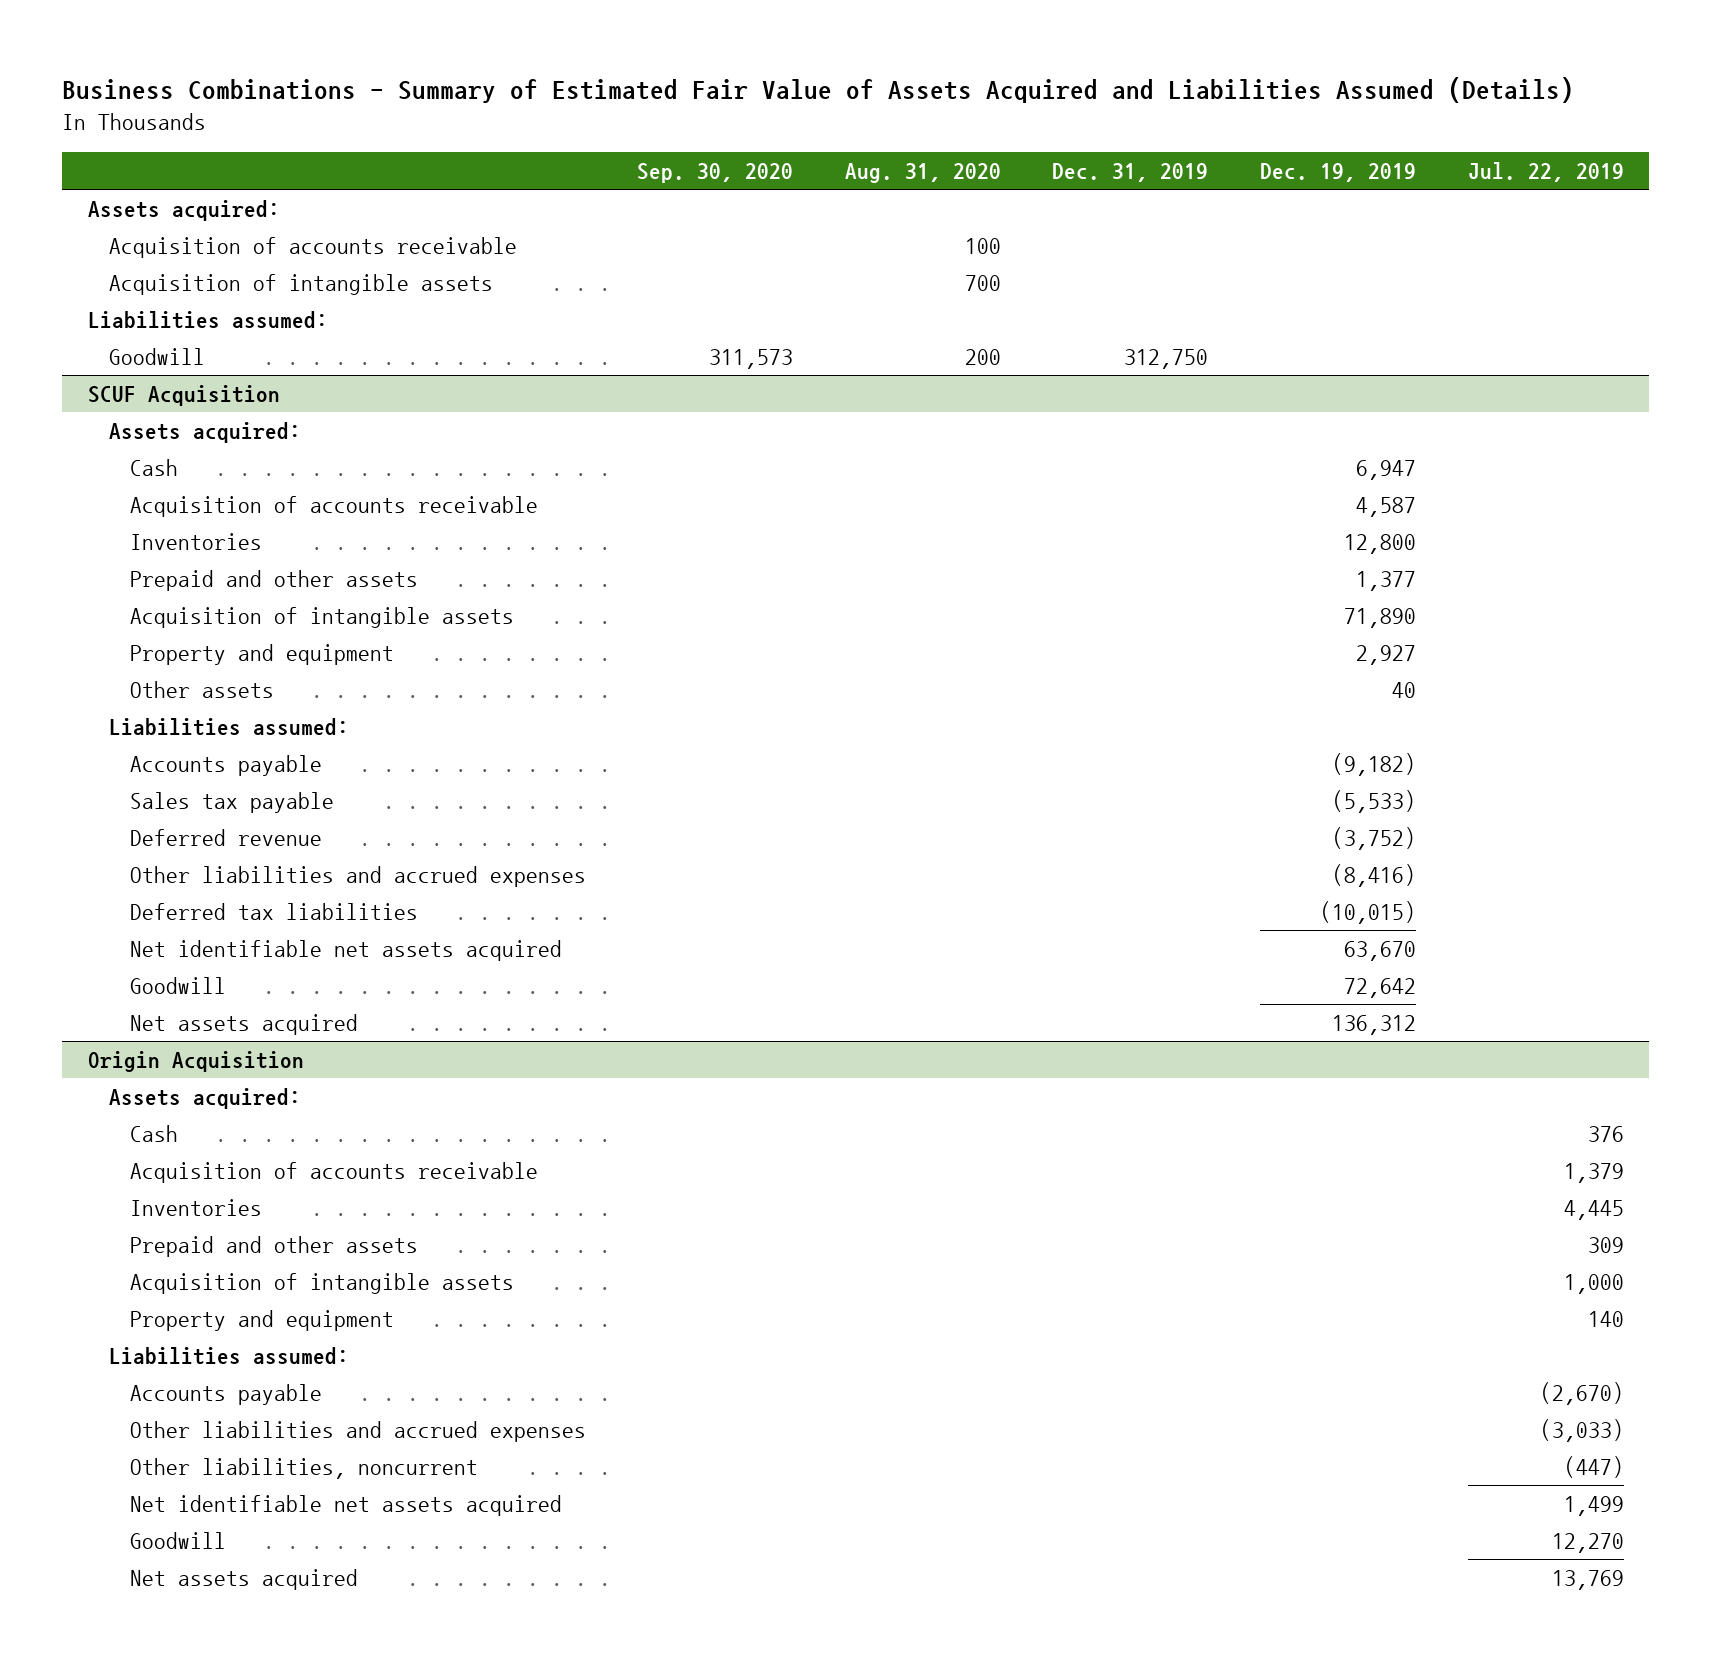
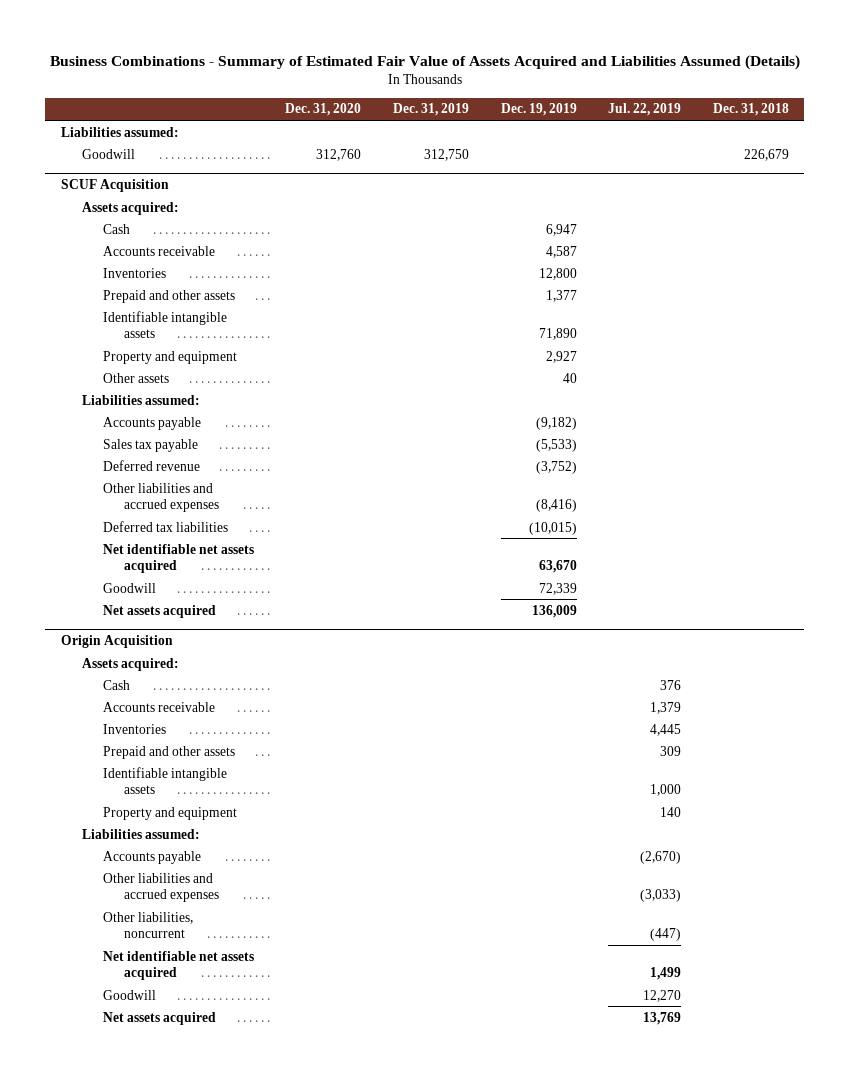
- | Sep. 30, 2020 | Aug. 31, 2020 | Dec. 31, 2019 | Dec. 19, 2019 | Jul. 22, 2019
+ | Dec. 31, 2020 | Dec. 31, 2019 | Dec. 19, 2019 | Jul. 22, 2019 | Dec. 31, 2018
- Assets acquired:
- Acquisition of accounts receivable | | 100 | | |
- Acquisition of intangible assets | | 700 | | |
@ SCUF Acquisition
- Acquisition of accounts receivable | | | | 4,587 |
+ Accounts receivable | | | 4,587 | |
- Acquisition of intangible assets | | | | 71,890 |
+ Identifiable intangible assets | | | 71,890 | |
- Goodwill | | | | 72,642 |
- Net assets acquired | | | | 136,312 |
+ Goodwill | | | 72,339 | |
+ Net assets acquired | | | 136,009 | |
@ Origin Acquisition
- Acquisition of accounts receivable | | | | | 1,379
+ Accounts receivable | | | | 1,379 |
- Acquisition of intangible assets | | | | | 1,000
+ Identifiable intangible assets | | | | 1,000 |

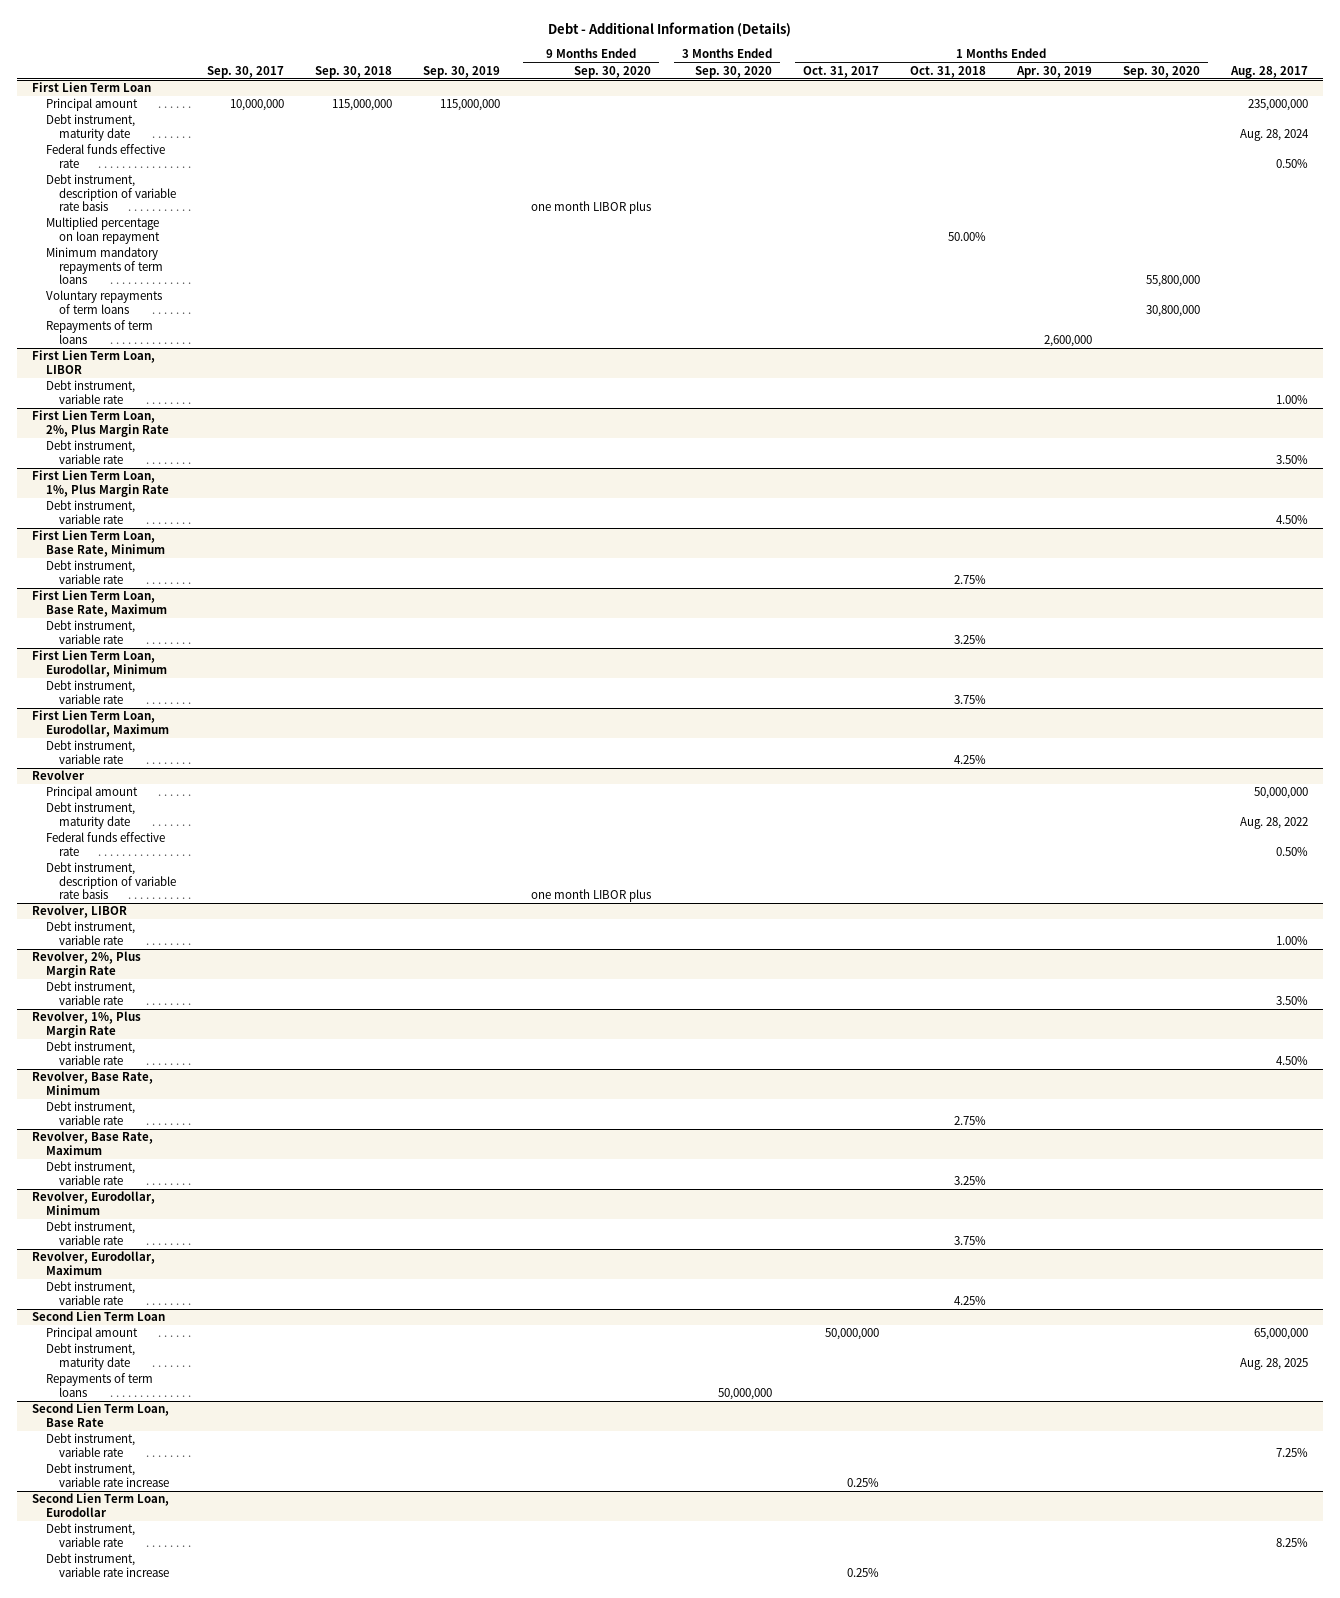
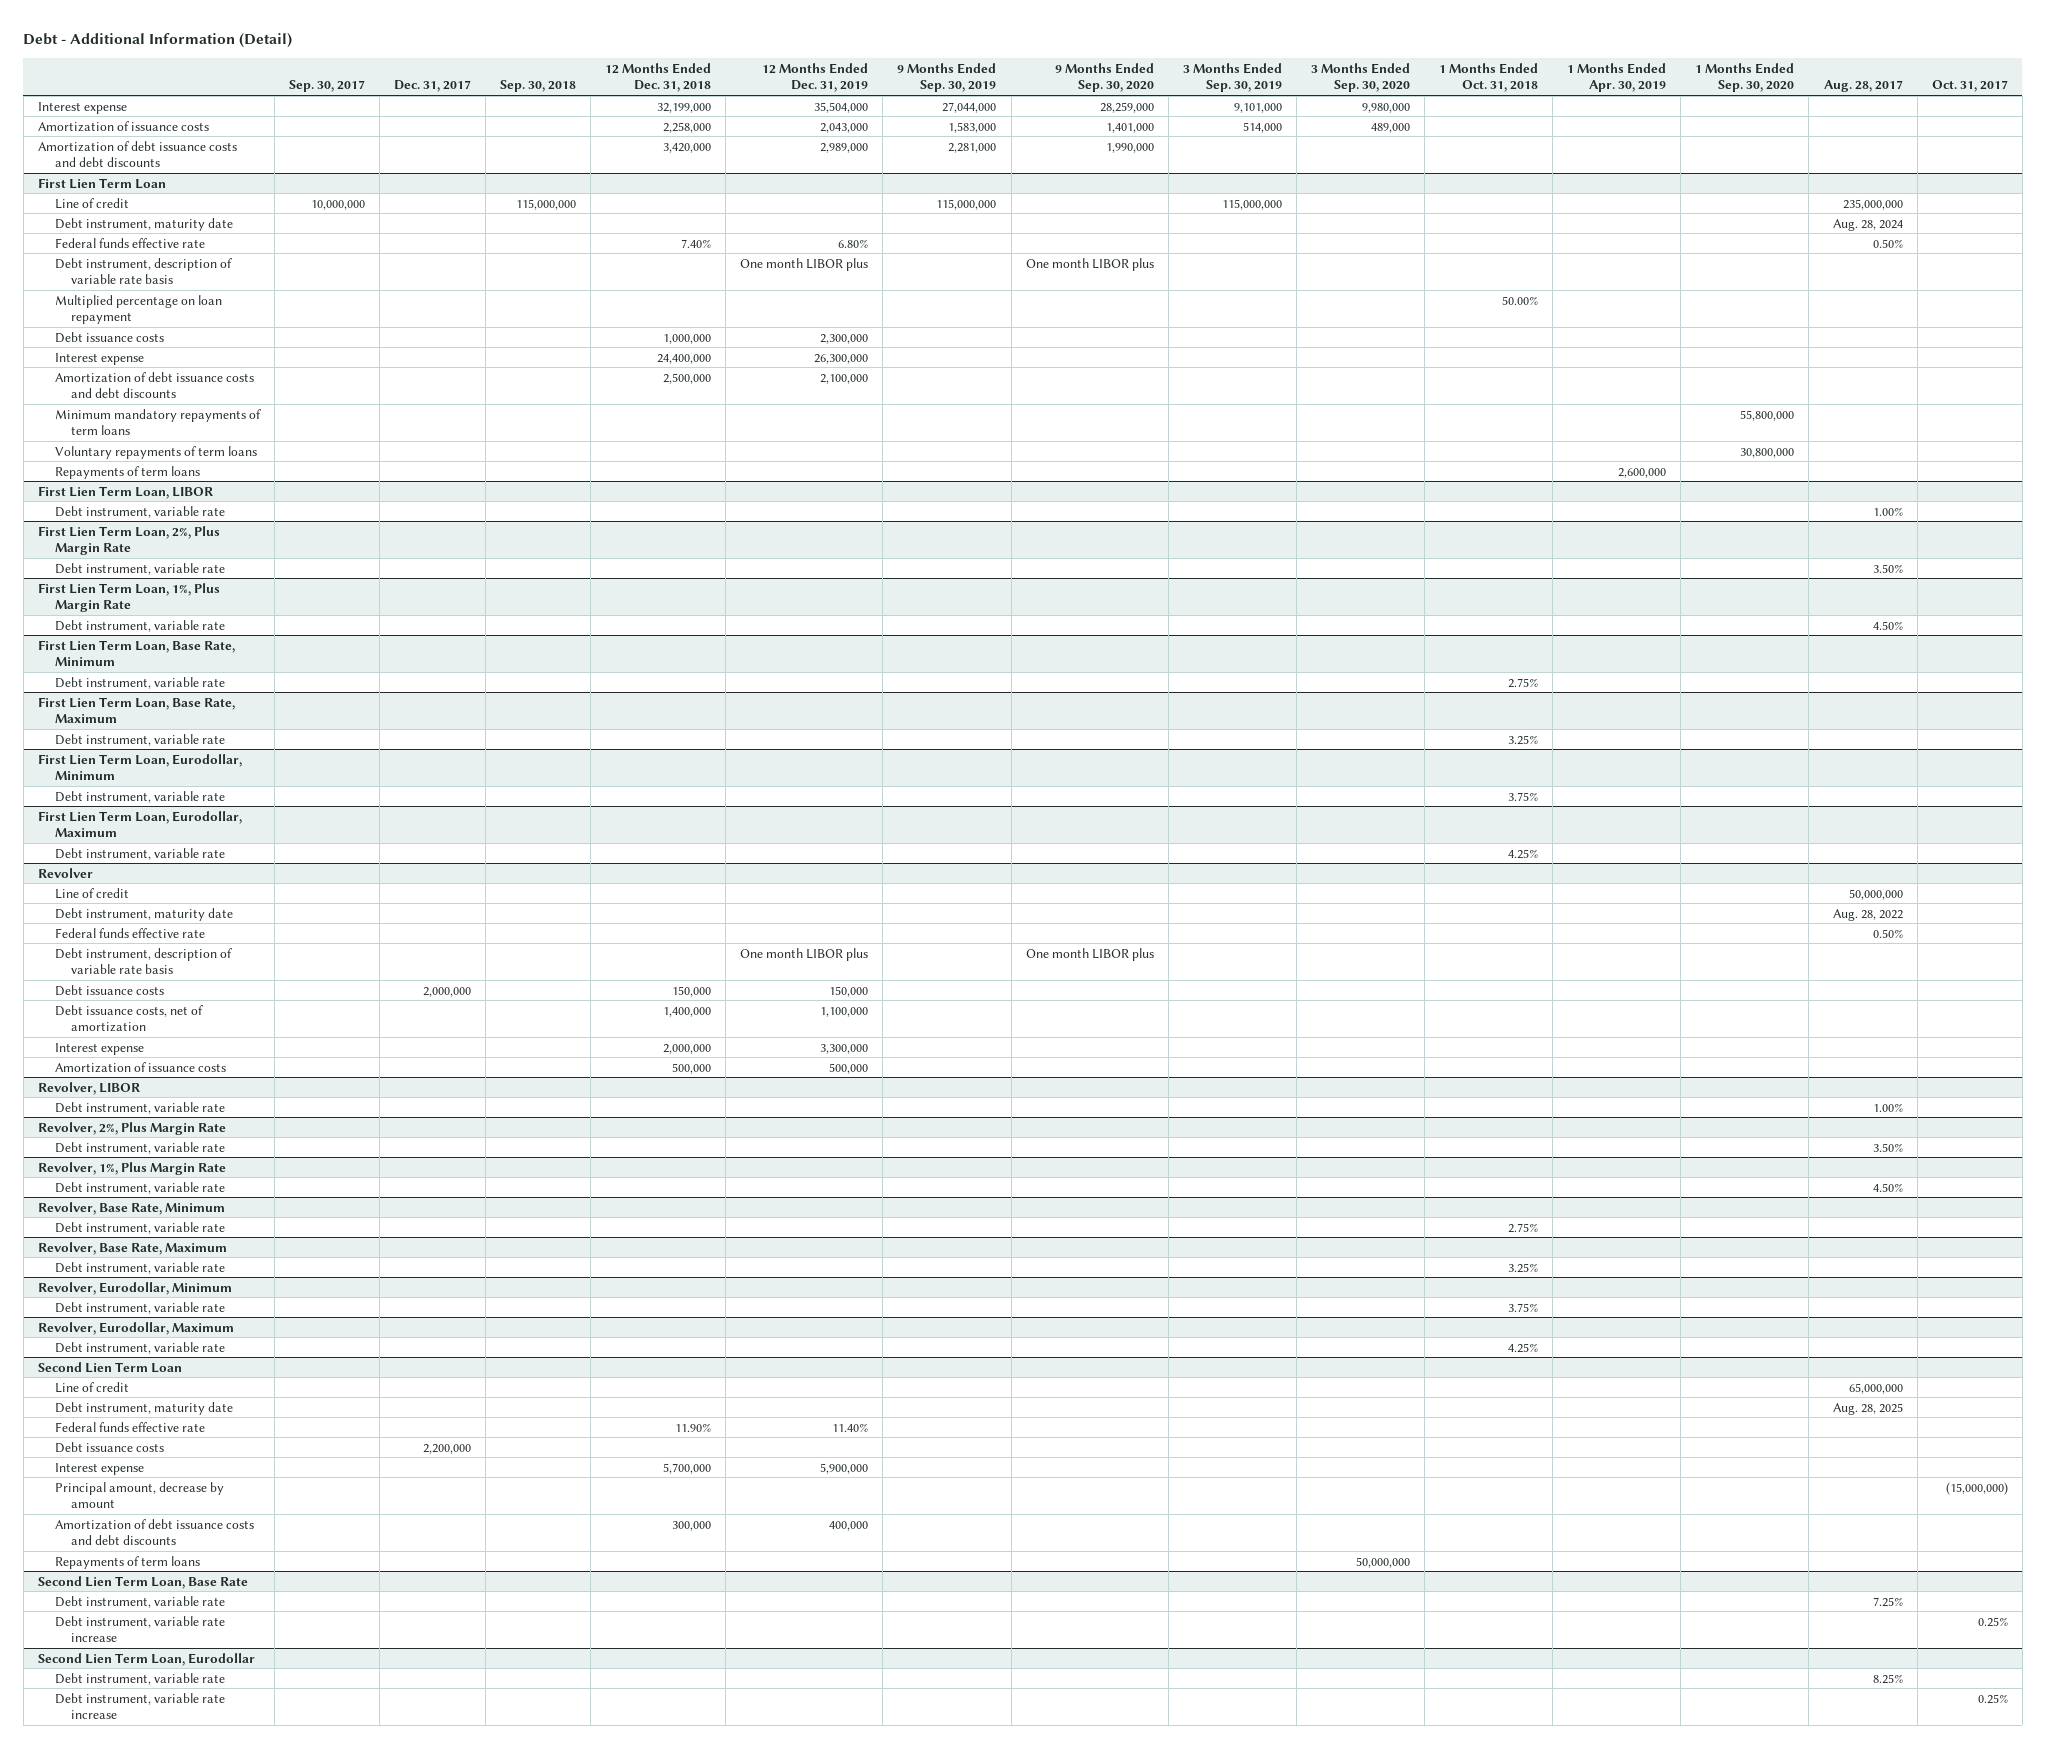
- Debt - Additional Information (Details)
+ Debt - Additional Information (Detail)
- | Sep. 30, 2017 | Sep. 30, 2018 | Sep. 30, 2019 | 9 Months Ended Sep. 30, 2020 | 3 Months Ended Sep. 30, 2020 | 1 Months Ended Oct. 31, 2017 | 1 Months Ended Oct. 31, 2018 | 1 Months Ended Apr. 30, 2019 | 1 Months Ended Sep. 30, 2020 | Aug. 28, 2017
+ | Sep. 30, 2017 | Dec. 31, 2017 | Sep. 30, 2018 | 12 Months Ended Dec. 31, 2018 | 12 Months Ended Dec. 31, 2019 | 9 Months Ended Sep. 30, 2019 | 9 Months Ended Sep. 30, 2020 | 3 Months Ended Sep. 30, 2019 | 3 Months Ended Sep. 30, 2020 | 1 Months Ended Oct. 31, 2018 | 1 Months Ended Apr. 30, 2019 | 1 Months Ended Sep. 30, 2020 | Aug. 28, 2017 | Oct. 31, 2017
+ Interest expense | | | | 32,199,000 | 35,504,000 | 27,044,000 | 28,259,000 | 9,101,000 | 9,980,000 | | | | |
+ Amortization of issuance costs | | | | 2,258,000 | 2,043,000 | 1,583,000 | 1,401,000 | 514,000 | 489,000 | | | | |
+ Amortization of debt issuance costs and debt discounts | | | | 3,420,000 | 2,989,000 | 2,281,000 | 1,990,000 | | | | | | |
@ First Lien Term Loan
- Principal amount | 10,000,000 | 115,000,000 | 115,000,000 | | | | | | | 235,000,000
+ Line of credit | 10,000,000 | | 115,000,000 | | | 115,000,000 | | 115,000,000 | | | | | 235,000,000 |
- Debt instrument, description of variable rate basis | | | | one month LIBOR plus | | | | | |
+ Debt instrument, description of variable rate basis | | | | | One month LIBOR plus | | One month LIBOR plus | | | | | | |
+ Debt issuance costs | | | | 1,000,000 | 2,300,000 | | | | | | | | |
+ Interest expense | | | | 24,400,000 | 26,300,000 | | | | | | | | |
+ Amortization of debt issuance costs and debt discounts | | | | 2,500,000 | 2,100,000 | | | | | | | | |
@ Revolver
- Principal amount | | | | | | | | | | 50,000,000
+ Line of credit | | | | | | | | | | | | | 50,000,000 |
- Debt instrument, description of variable rate basis | | | | one month LIBOR plus | | | | | |
+ Debt instrument, description of variable rate basis | | | | | One month LIBOR plus | | One month LIBOR plus | | | | | | |
+ Debt issuance costs | | 2,000,000 | | 150,000 | 150,000 | | | | | | | | |
+ Debt issuance costs, net of amortization | | | | 1,400,000 | 1,100,000 | | | | | | | | |
+ Interest expense | | | | 2,000,000 | 3,300,000 | | | | | | | | |
+ Amortization of issuance costs | | | | 500,000 | 500,000 | | | | | | | | |
@ Second Lien Term Loan
- Principal amount | | | | | | 50,000,000 | | | | 65,000,000
+ Line of credit | | | | | | | | | | | | | 65,000,000 |
+ Federal funds effective rate | | | | 11.90% | 11.40% | | | | | | | | |
+ Debt issuance costs | | 2,200,000 | | | | | | | | | | | |
+ Interest expense | | | | 5,700,000 | 5,900,000 | | | | | | | | |
+ Principal amount, decrease by amount | | | | | | | | | | | | | | (15,000,000)
+ Amortization of debt issuance costs and debt discounts | | | | 300,000 | 400,000 | | | | | | | | |

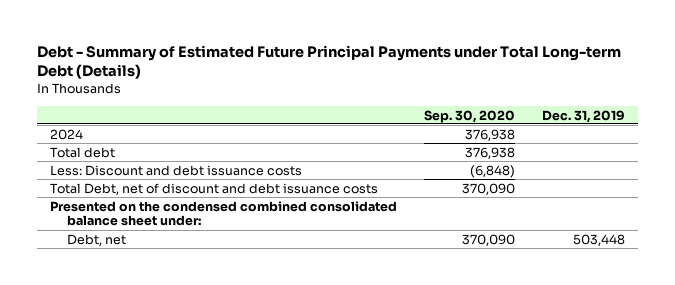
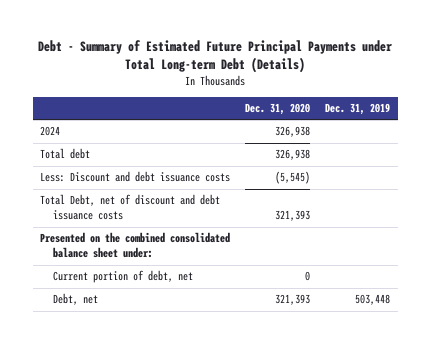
- | Sep. 30, 2020 | Dec. 31, 2019
+ | Dec. 31, 2020 | Dec. 31, 2019
- Presented on the condensed combined consolidated balance sheet under:
+ Presented on the combined consolidated balance sheet under:
+ Current portion of debt, net | 0 |

